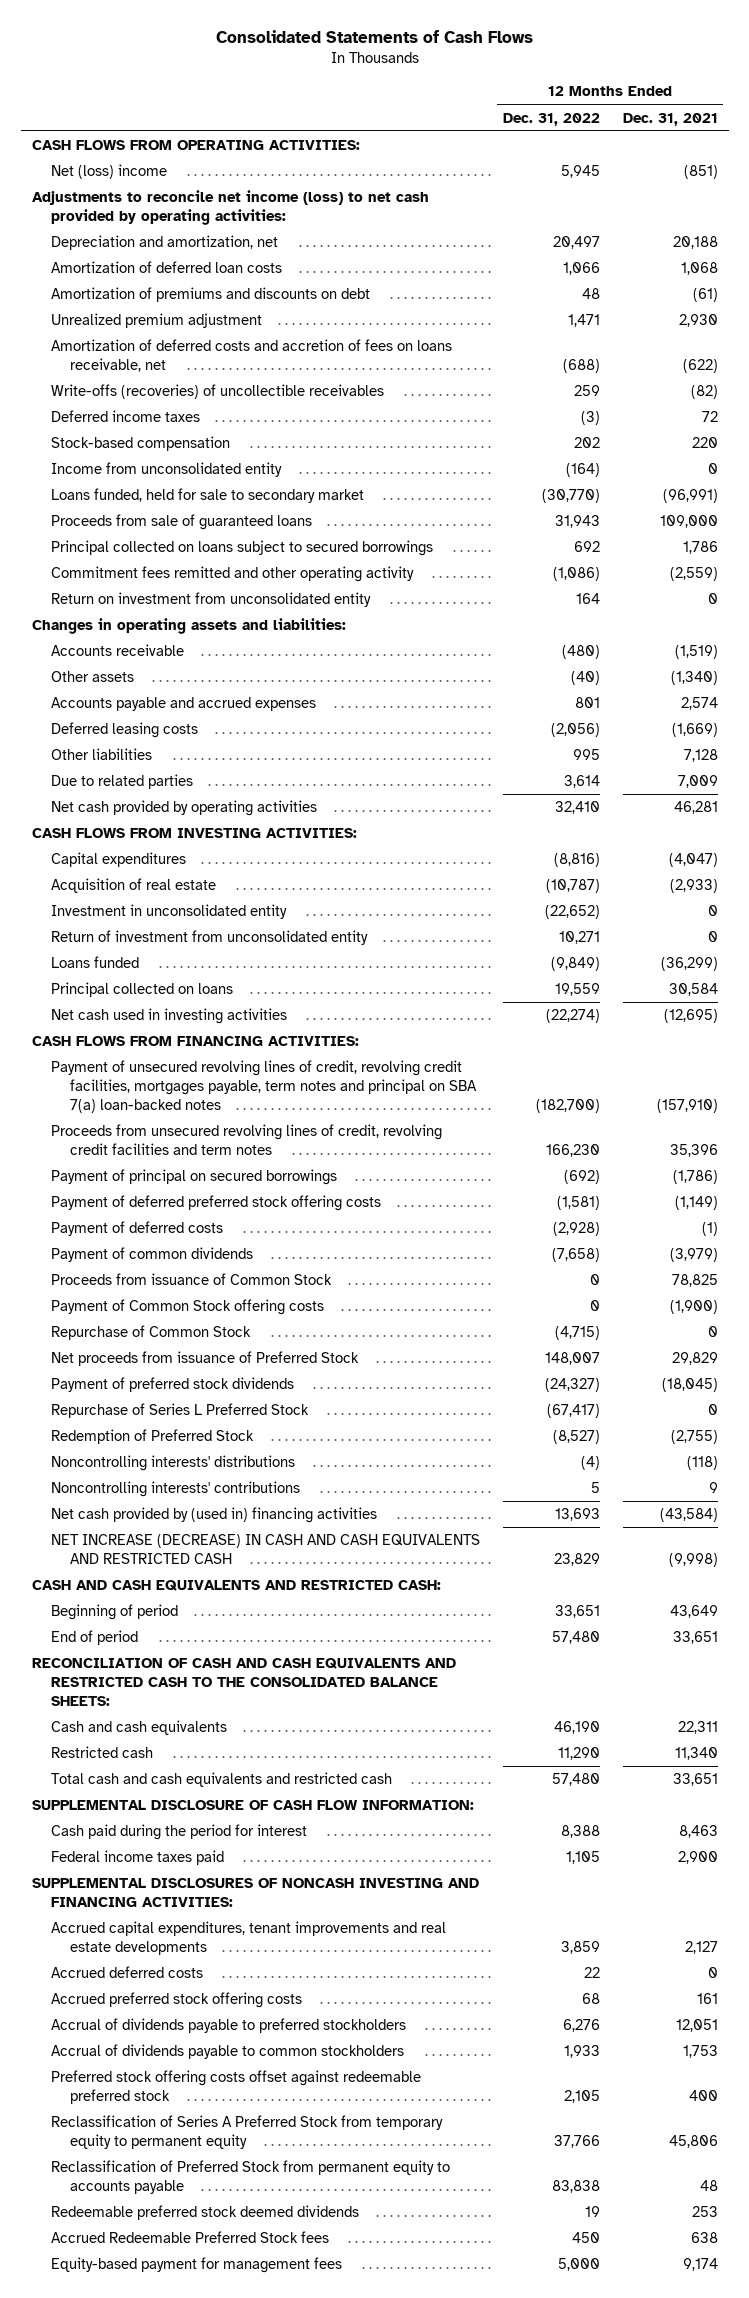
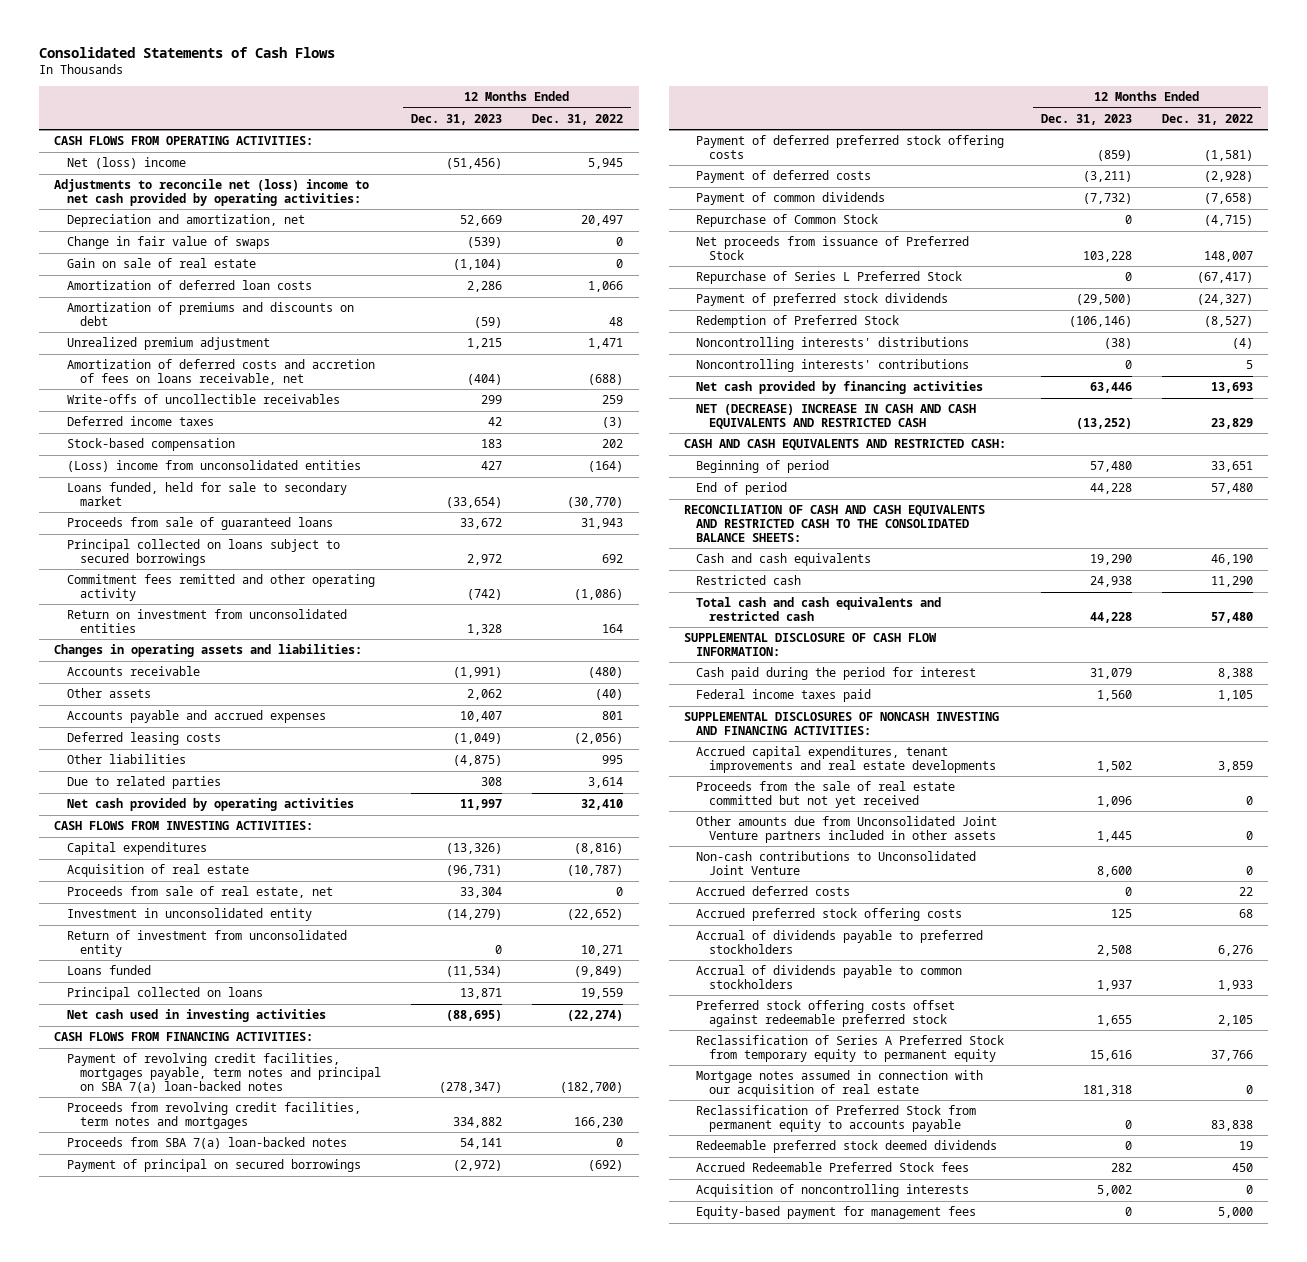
- | 12 Months Ended Dec. 31, 2022 | 12 Months Ended Dec. 31, 2021
+ | 12 Months Ended Dec. 31, 2023 | 12 Months Ended Dec. 31, 2022
- Adjustments to reconcile net income (loss) to net cash provided by operating activities:
+ Adjustments to reconcile net (loss) income to net cash provided by operating activities:
+ Change in fair value of swaps | (539) | 0
+ Gain on sale of real estate | (1,104) | 0
- Write-offs (recoveries) of uncollectible receivables | 259 | (82)
+ Write-offs of uncollectible receivables | 299 | 259
- Income from unconsolidated entity | (164) | 0
+ (Loss) income from unconsolidated entities | 427 | (164)
- Return on investment from unconsolidated entity | 164 | 0
+ Return on investment from unconsolidated entities | 1,328 | 164
+ Proceeds from sale of real estate, net | 33,304 | 0
- Payment of unsecured revolving lines of credit, revolving credit facilities, mortgages payable, term notes and principal on SBA 7(a) loan-backed notes | (182,700) | (157,910)
- Proceeds from unsecured revolving lines of credit, revolving credit facilities and term notes | 166,230 | 35,396
+ Payment of revolving credit facilities, mortgages payable, term notes and principal on SBA 7(a) loan-backed notes | (278,347) | (182,700)
+ Proceeds from revolving credit facilities, term notes and mortgages | 334,882 | 166,230
+ Proceeds from SBA 7(a) loan-backed notes | 54,141 | 0
- Proceeds from issuance of Common Stock | 0 | 78,825
- Payment of Common Stock offering costs | 0 | (1,900)
moved down: Payment of preferred stock dividends | (29,500) | (24,327)
- Net cash provided by (used in) financing activities | 13,693 | (43,584)
- NET INCREASE (DECREASE) IN CASH AND CASH EQUIVALENTS AND RESTRICTED CASH | 23,829 | (9,998)
+ Net cash provided by financing activities | 63,446 | 13,693
+ NET (DECREASE) INCREASE IN CASH AND CASH EQUIVALENTS AND RESTRICTED CASH | (13,252) | 23,829
+ Proceeds from the sale of real estate committed but not yet received | 1,096 | 0
+ Other amounts due from Unconsolidated Joint Venture partners included in other assets | 1,445 | 0
+ Non-cash contributions to Unconsolidated Joint Venture | 8,600 | 0
+ Mortgage notes assumed in connection with our acquisition of real estate | 181,318 | 0
+ Acquisition of noncontrolling interests | 5,002 | 0

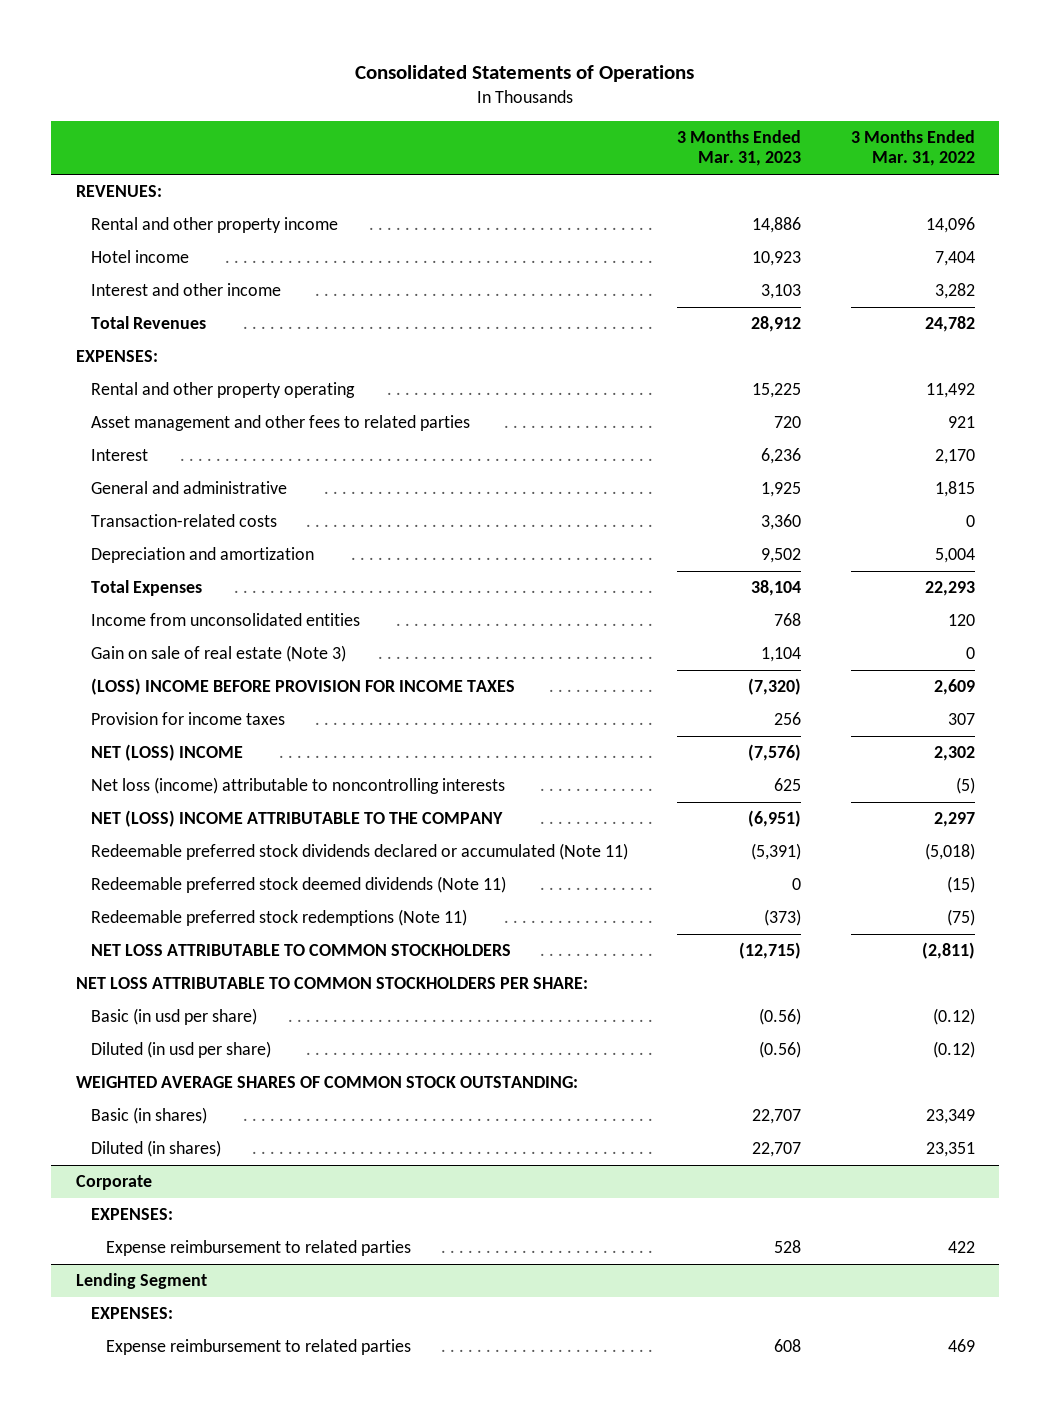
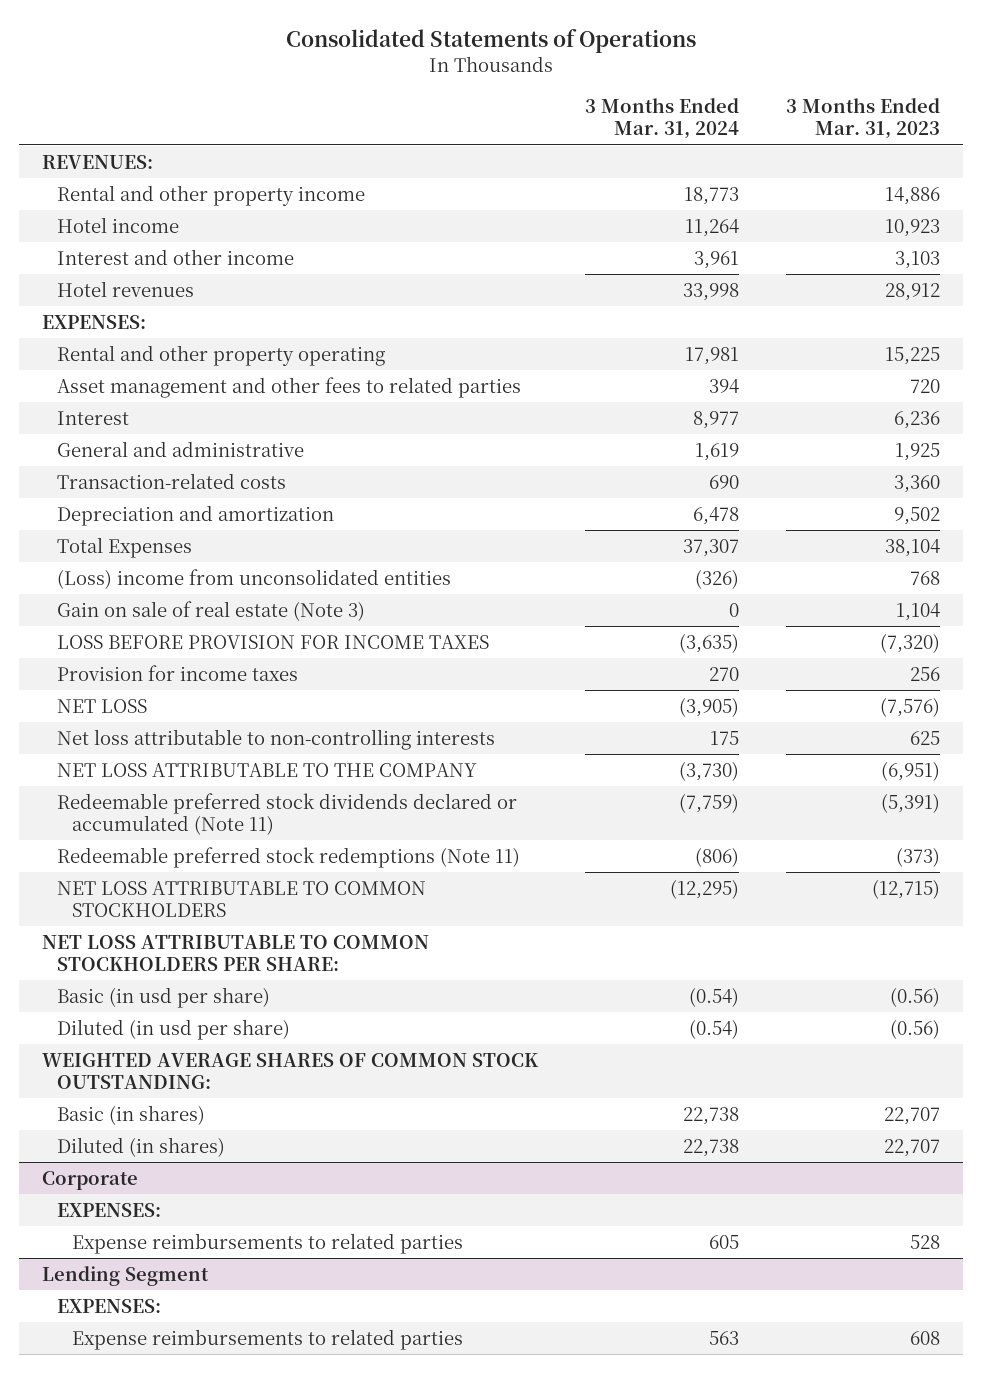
- | 3 Months Ended Mar. 31, 2023 | 3 Months Ended Mar. 31, 2022
+ | 3 Months Ended Mar. 31, 2024 | 3 Months Ended Mar. 31, 2023
- Total Revenues | 28,912 | 24,782
+ Hotel revenues | 33,998 | 28,912
- Income from unconsolidated entities | 768 | 120
+ (Loss) income from unconsolidated entities | (326) | 768
- (LOSS) INCOME BEFORE PROVISION FOR INCOME TAXES | (7,320) | 2,609
+ LOSS BEFORE PROVISION FOR INCOME TAXES | (3,635) | (7,320)
- NET (LOSS) INCOME | (7,576) | 2,302
- Net loss (income) attributable to noncontrolling interests | 625 | (5)
- NET (LOSS) INCOME ATTRIBUTABLE TO THE COMPANY | (6,951) | 2,297
+ NET LOSS | (3,905) | (7,576)
+ Net loss attributable to non-controlling interests | 175 | 625
+ NET LOSS ATTRIBUTABLE TO THE COMPANY | (3,730) | (6,951)
- Redeemable preferred stock deemed dividends (Note 11) | 0 | (15)
@ Corporate
- Expense reimbursement to related parties | 528 | 422
+ Expense reimbursements to related parties | 605 | 528
@ Lending Segment
- Expense reimbursement to related parties | 608 | 469
+ Expense reimbursements to related parties | 563 | 608

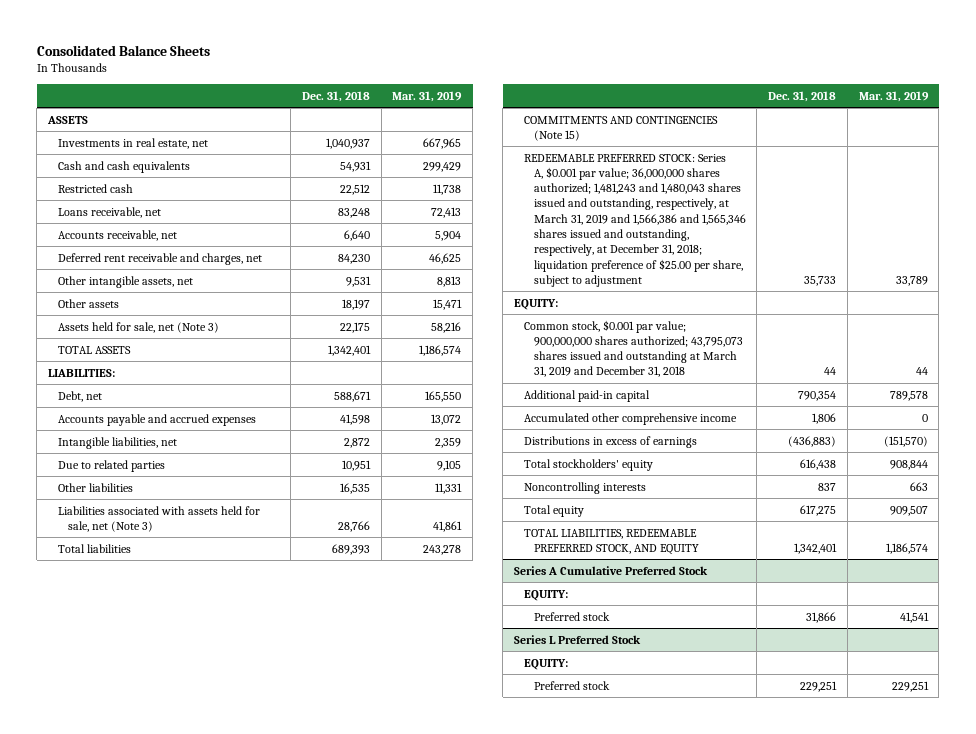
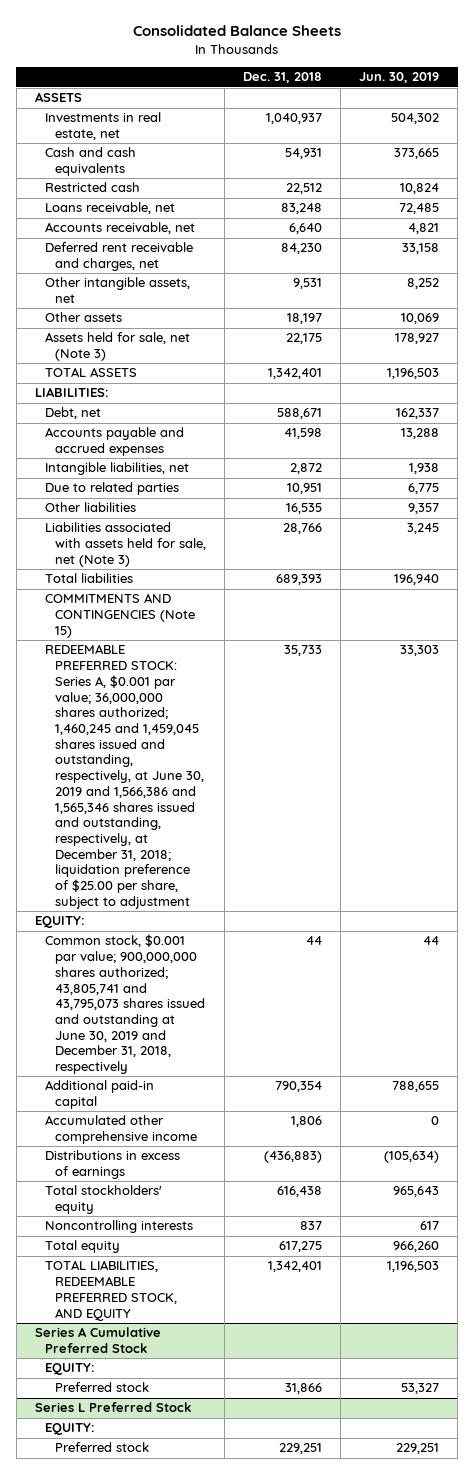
- | Dec. 31, 2018 | Mar. 31, 2019
+ | Dec. 31, 2018 | Jun. 30, 2019
- REDEEMABLE PREFERRED STOCK: Series A, $0.001 par value; 36,000,000 shares authorized; 1,481,243 and 1,480,043 shares issued and outstanding, respectively, at March 31, 2019 and 1,566,386 and 1,565,346 shares issued and outstanding, respectively, at December 31, 2018; liquidation preference of $25.00 per share, subject to adjustment | 35,733 | 33,789
+ REDEEMABLE PREFERRED STOCK: Series A, $0.001 par value; 36,000,000 shares authorized; 1,460,245 and 1,459,045 shares issued and outstanding, respectively, at June 30, 2019 and 1,566,386 and 1,565,346 shares issued and outstanding, respectively, at December 31, 2018; liquidation preference of $25.00 per share, subject to adjustment | 35,733 | 33,303
- Common stock, $0.001 par value; 900,000,000 shares authorized; 43,795,073 shares issued and outstanding at March 31, 2019 and December 31, 2018 | 44 | 44
+ Common stock, $0.001 par value; 900,000,000 shares authorized; 43,805,741 and 43,795,073 shares issued and outstanding at June 30, 2019 and December 31, 2018, respectively | 44 | 44

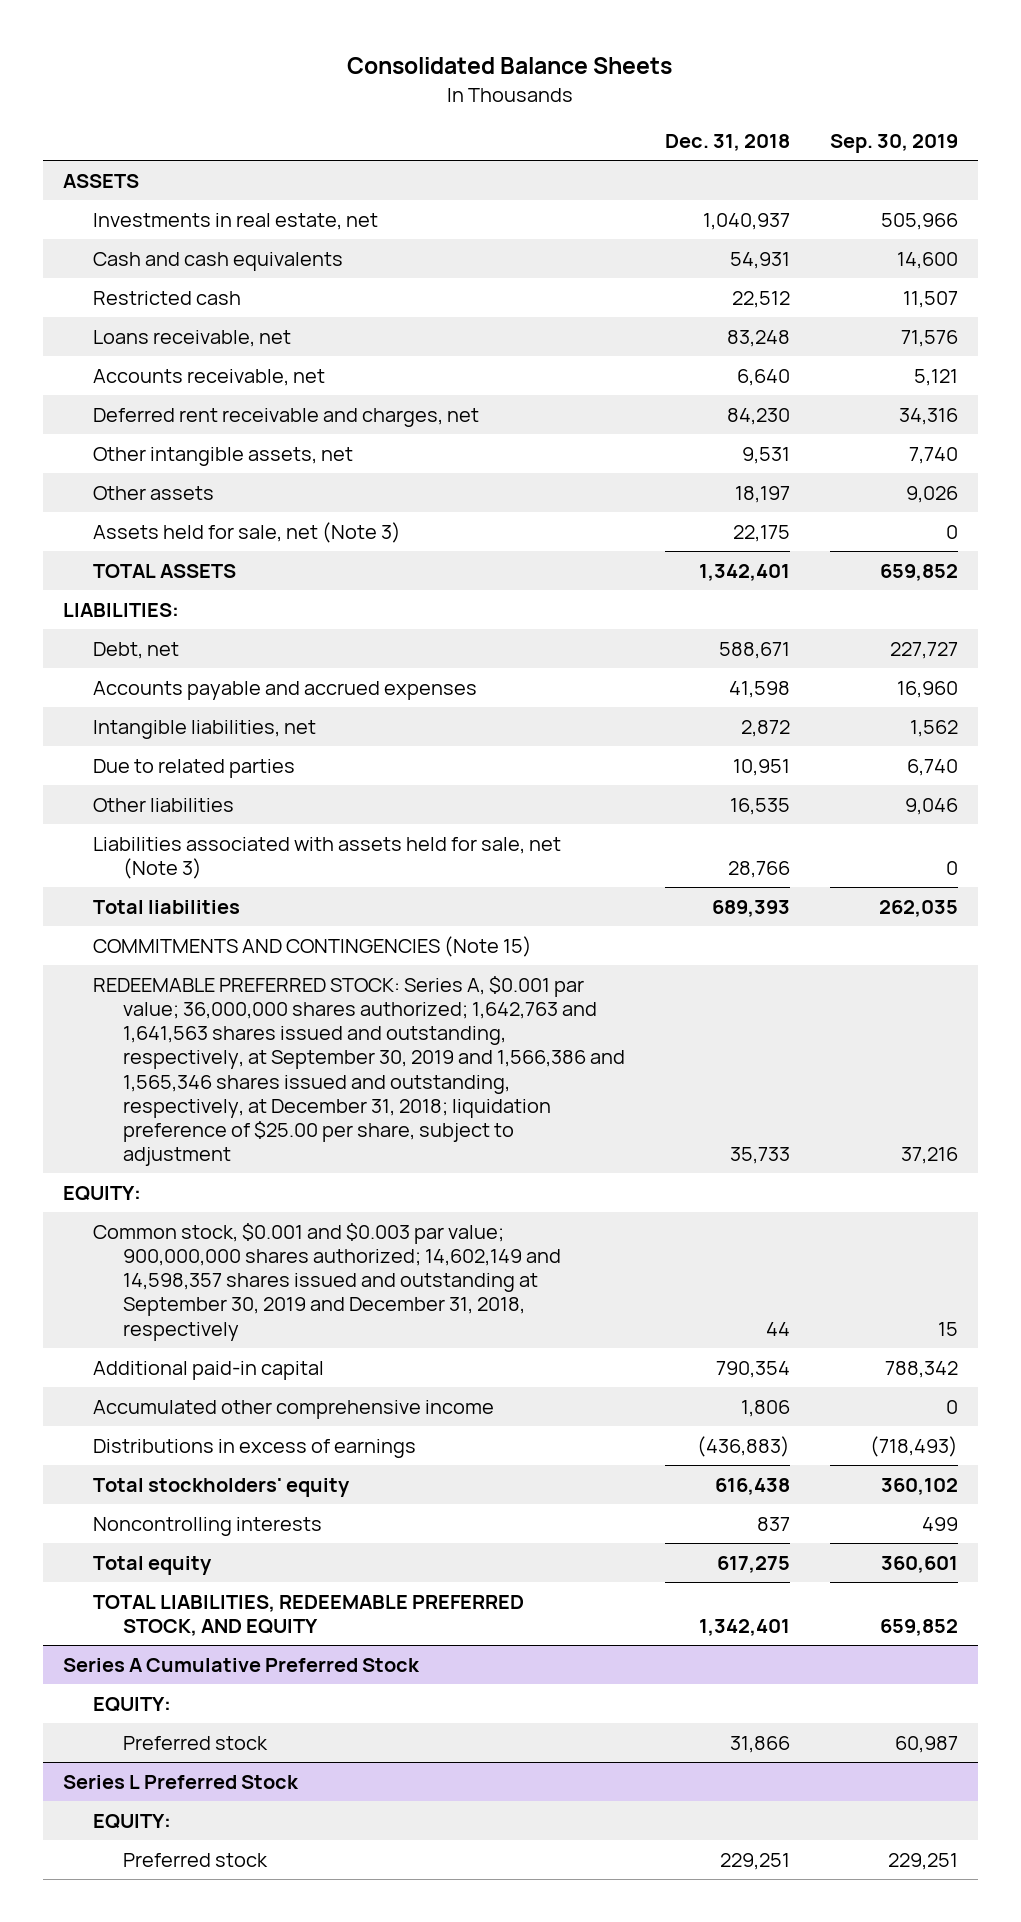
- | Dec. 31, 2018 | Jun. 30, 2019
+ | Dec. 31, 2018 | Sep. 30, 2019
- REDEEMABLE PREFERRED STOCK: Series A, $0.001 par value; 36,000,000 shares authorized; 1,460,245 and 1,459,045 shares issued and outstanding, respectively, at June 30, 2019 and 1,566,386 and 1,565,346 shares issued and outstanding, respectively, at December 31, 2018; liquidation preference of $25.00 per share, subject to adjustment | 35,733 | 33,303
+ REDEEMABLE PREFERRED STOCK: Series A, $0.001 par value; 36,000,000 shares authorized; 1,642,763 and 1,641,563 shares issued and outstanding, respectively, at September 30, 2019 and 1,566,386 and 1,565,346 shares issued and outstanding, respectively, at December 31, 2018; liquidation preference of $25.00 per share, subject to adjustment | 35,733 | 37,216
- Common stock, $0.001 par value; 900,000,000 shares authorized; 43,805,741 and 43,795,073 shares issued and outstanding at June 30, 2019 and December 31, 2018, respectively | 44 | 44
+ Common stock, $0.001 and $0.003 par value; 900,000,000 shares authorized; 14,602,149 and 14,598,357 shares issued and outstanding at September 30, 2019 and December 31, 2018, respectively | 44 | 15

